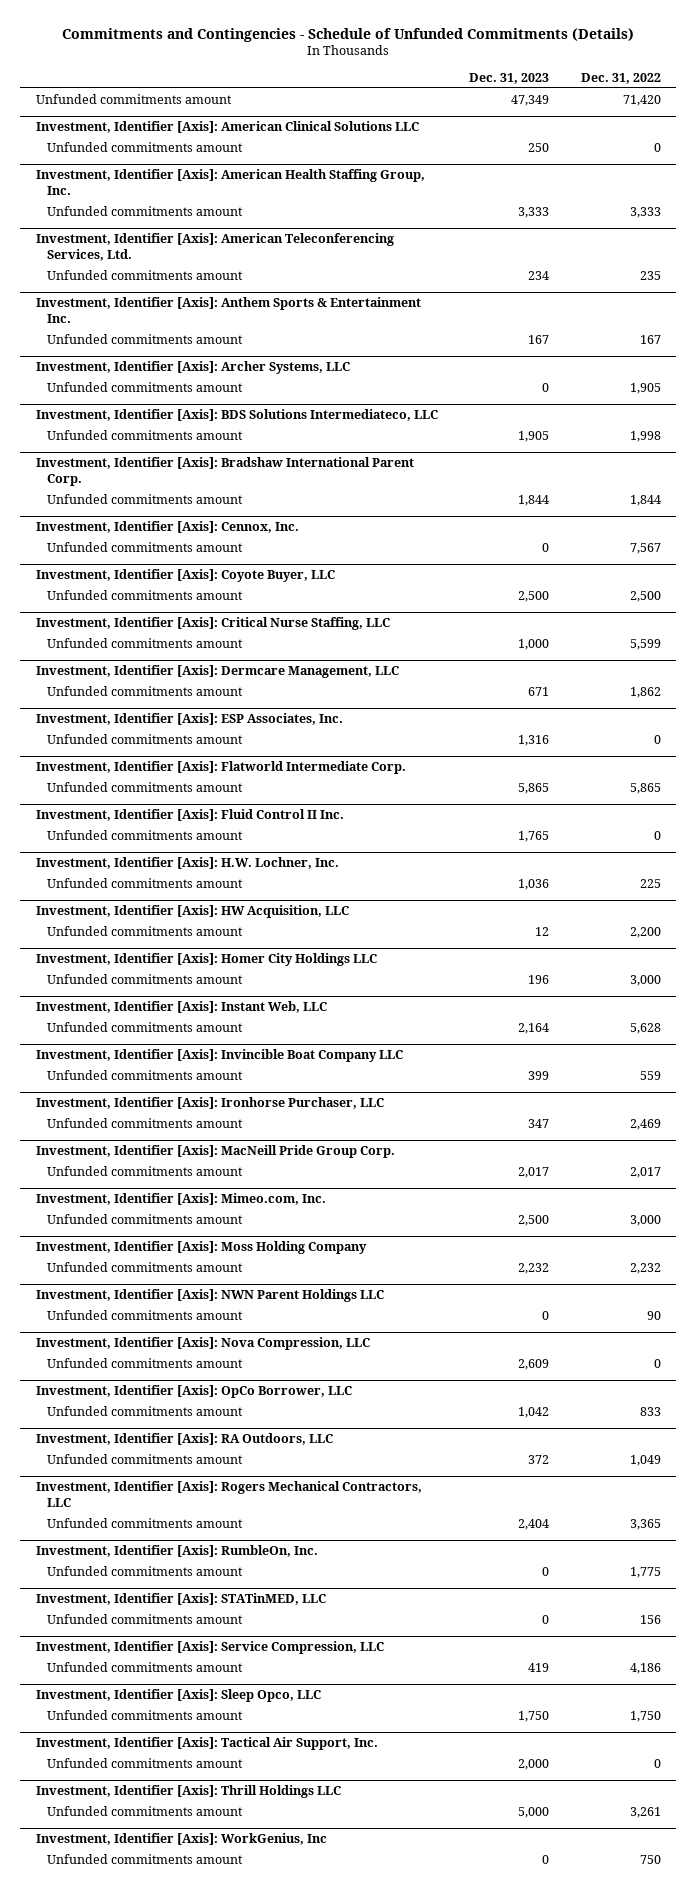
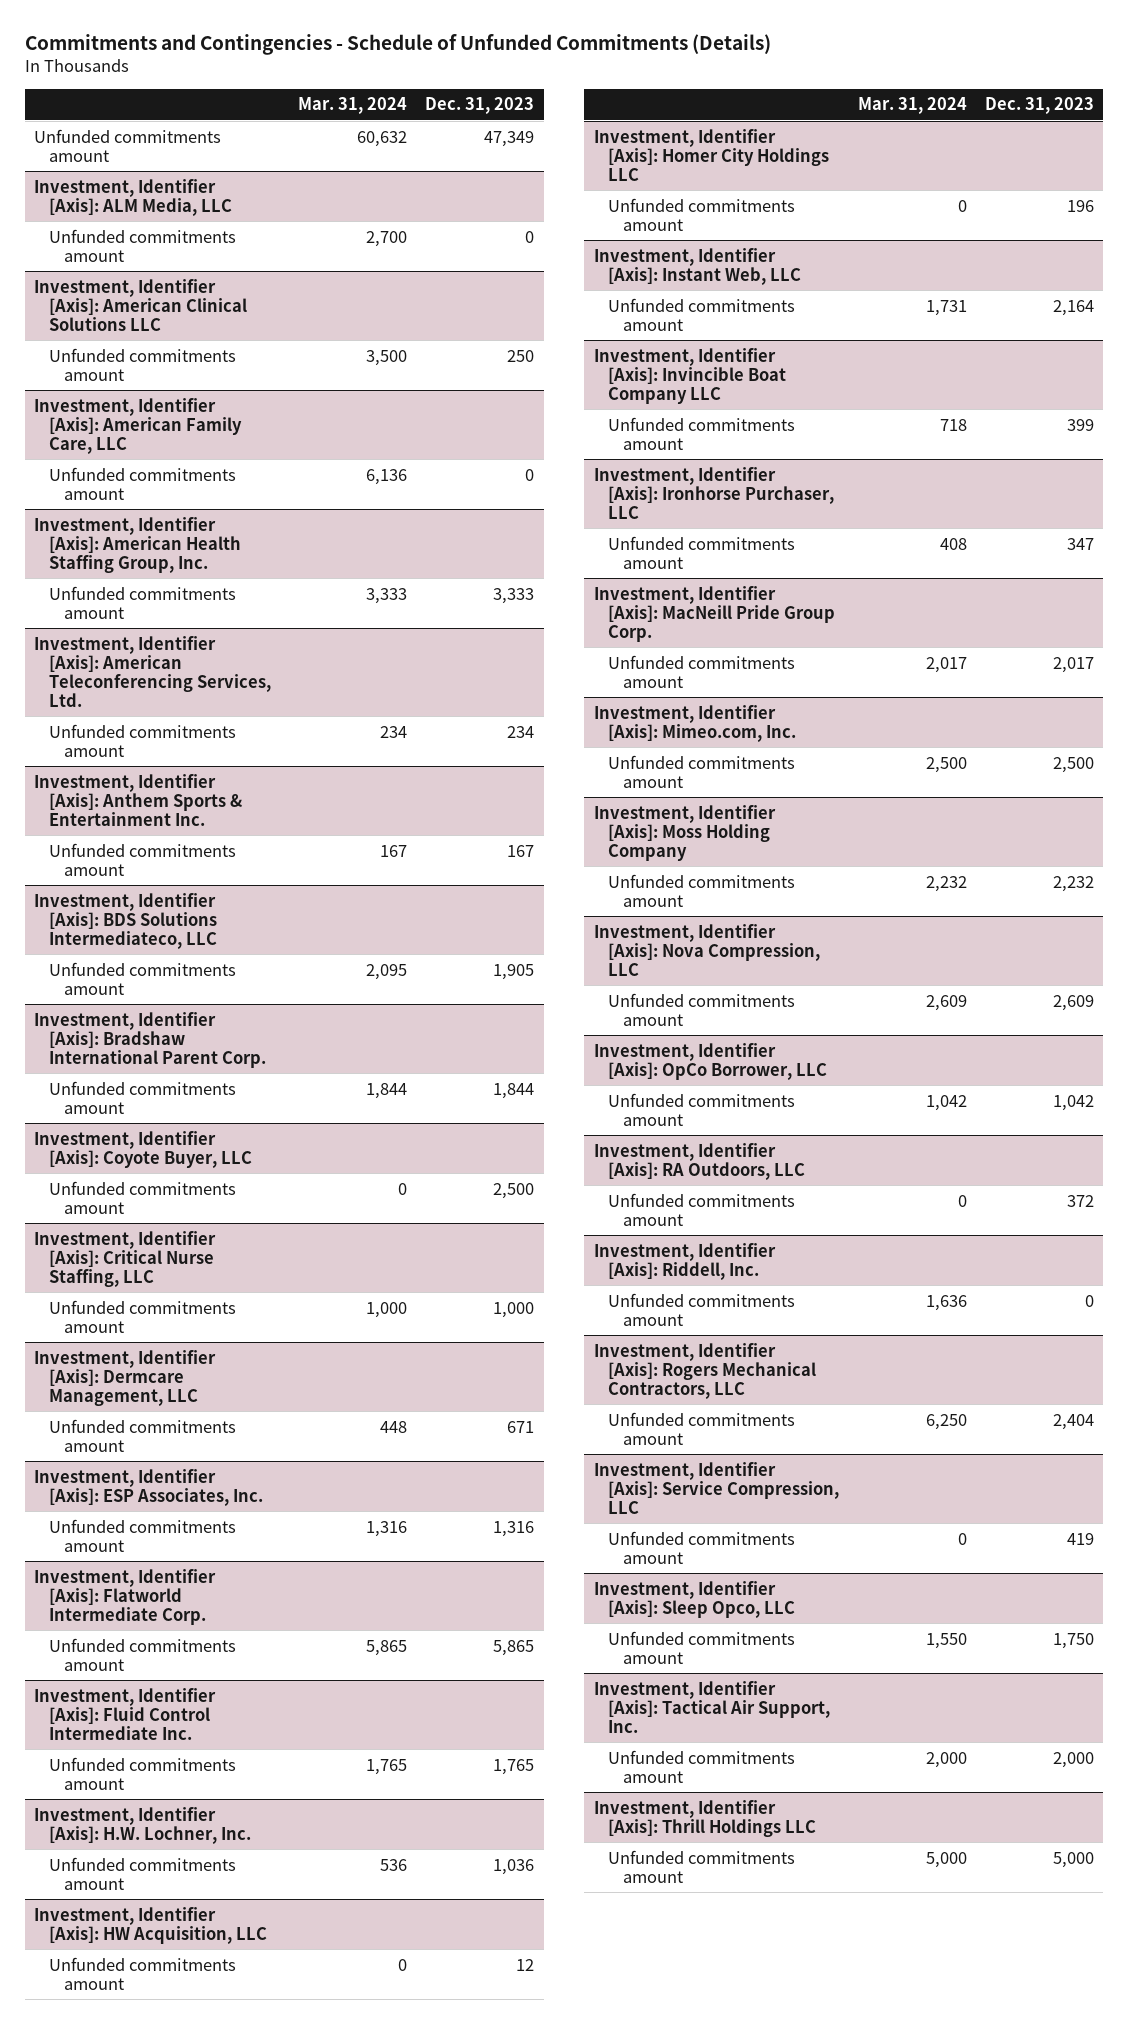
- | Dec. 31, 2023 | Dec. 31, 2022
+ | Mar. 31, 2024 | Dec. 31, 2023
+ Investment, Identifier [Axis]: ALM Media, LLC
+ Unfunded commitments amount | 2,700 | 0
+ Investment, Identifier [Axis]: American Family Care, LLC
+ Unfunded commitments amount | 6,136 | 0
- Investment, Identifier [Axis]: Archer Systems, LLC
- Unfunded commitments amount | 0 | 1,905
- Investment, Identifier [Axis]: Cennox, Inc.
- Unfunded commitments amount | 0 | 7,567
- Investment, Identifier [Axis]: Fluid Control II Inc.
+ Investment, Identifier [Axis]: Fluid Control Intermediate Inc.
- Investment, Identifier [Axis]: NWN Parent Holdings LLC
- Unfunded commitments amount | 0 | 90
+ Investment, Identifier [Axis]: Riddell, Inc.
+ Unfunded commitments amount | 1,636 | 0
- Investment, Identifier [Axis]: RumbleOn, Inc.
- Unfunded commitments amount | 0 | 1,775
- Investment, Identifier [Axis]: STATinMED, LLC
- Unfunded commitments amount | 0 | 156
- Investment, Identifier [Axis]: WorkGenius, Inc
- Unfunded commitments amount | 0 | 750

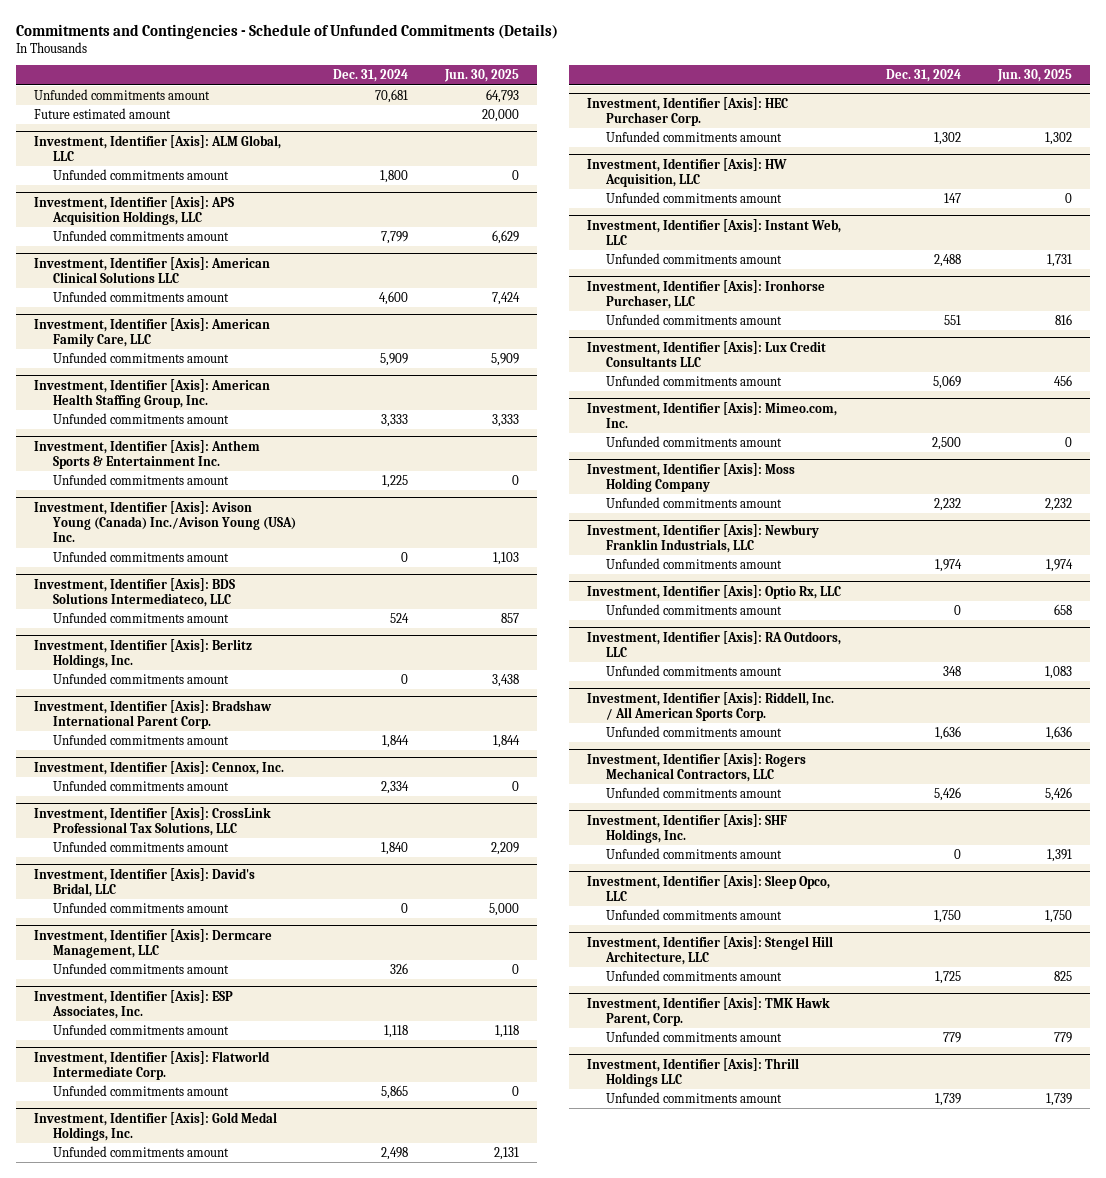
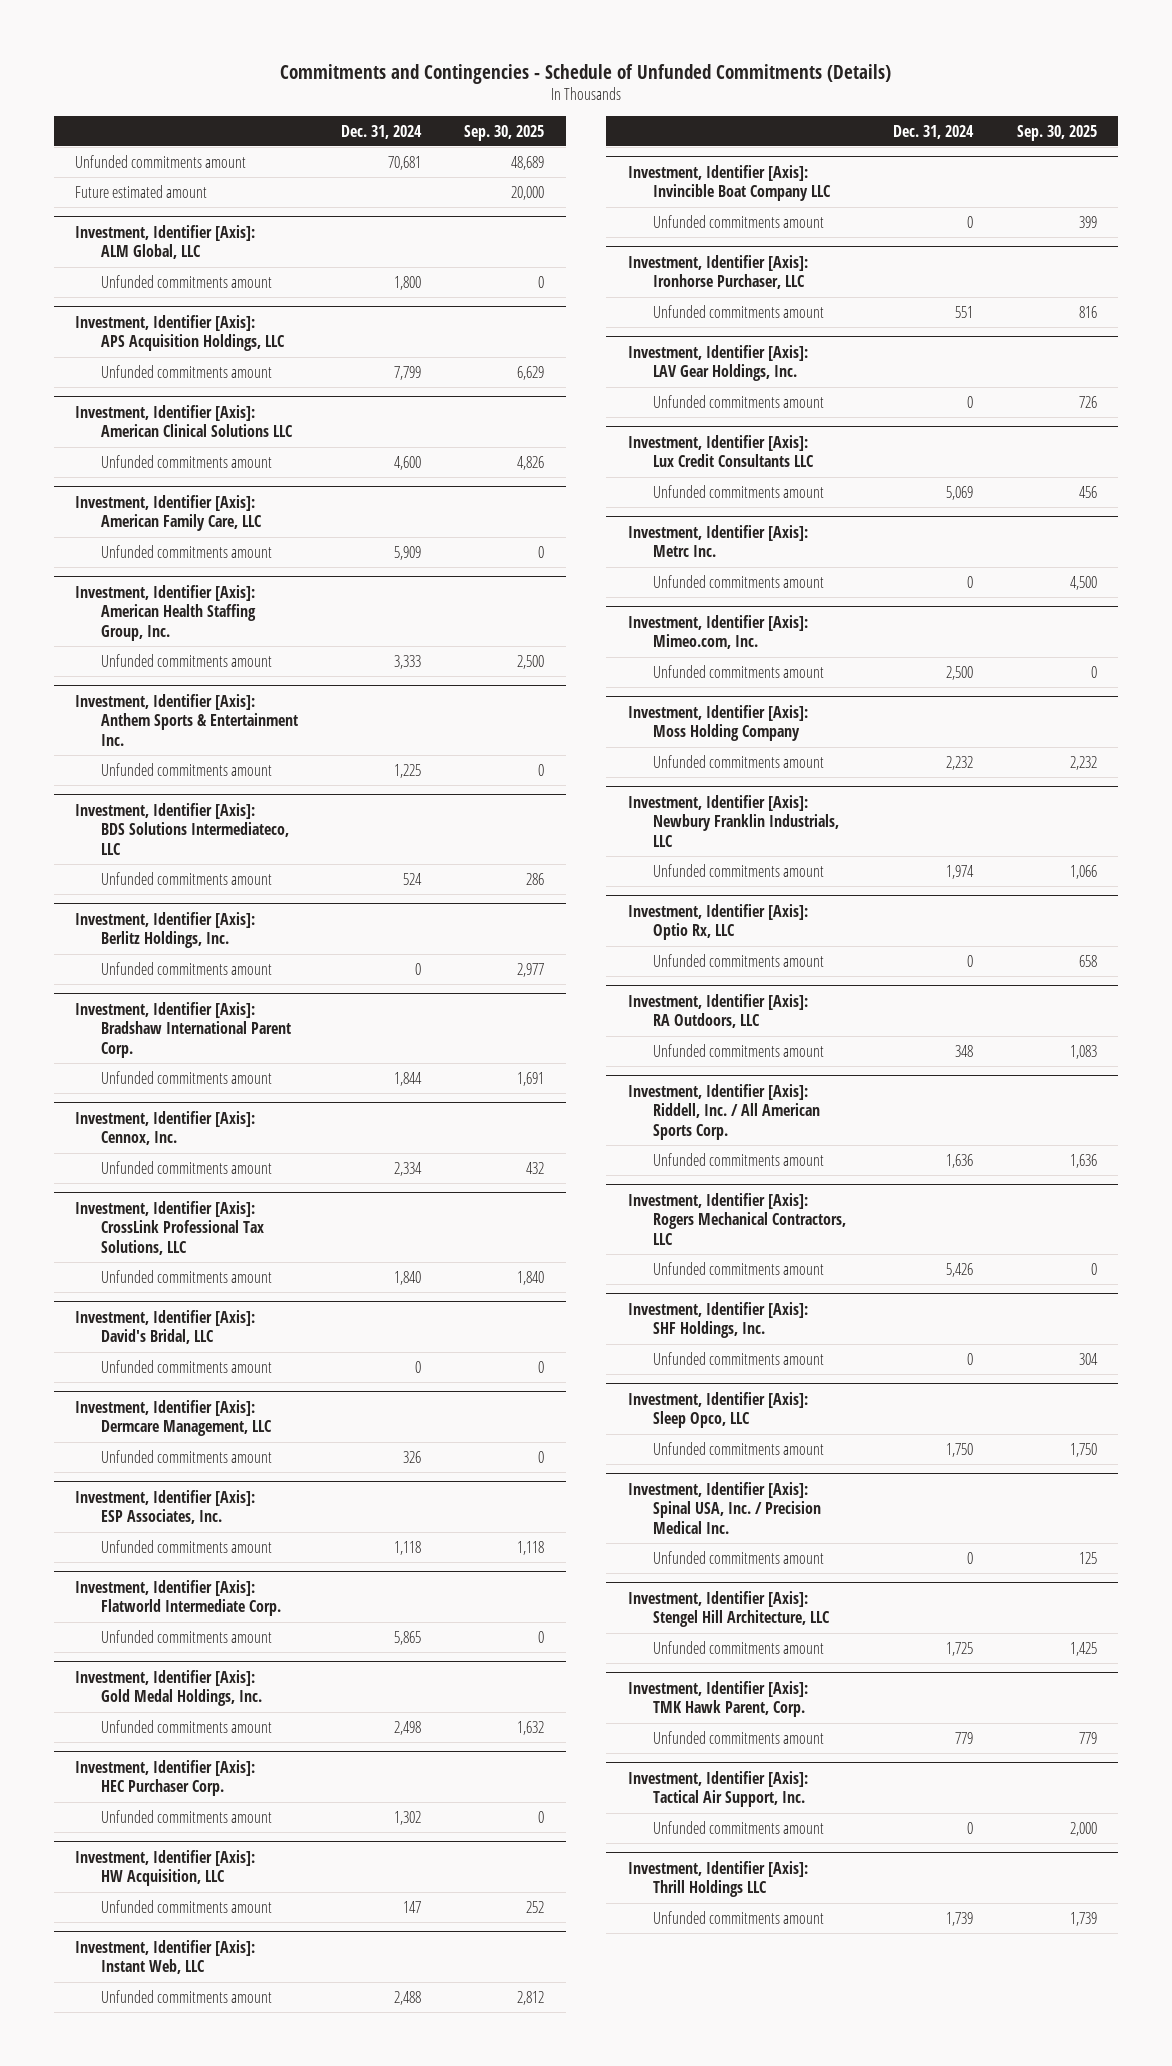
- | Dec. 31, 2024 | Jun. 30, 2025
+ | Dec. 31, 2024 | Sep. 30, 2025
- Investment, Identifier [Axis]: Avison Young (Canada) Inc./Avison Young (USA) Inc.
- Unfunded commitments amount | 0 | 1,103
+ Investment, Identifier [Axis]: Invincible Boat Company LLC
+ Unfunded commitments amount | 0 | 399
+ Investment, Identifier [Axis]: LAV Gear Holdings, Inc.
+ Unfunded commitments amount | 0 | 726
+ Investment, Identifier [Axis]: Metrc Inc.
+ Unfunded commitments amount | 0 | 4,500
+ Investment, Identifier [Axis]: Spinal USA, Inc. / Precision Medical Inc.
+ Unfunded commitments amount | 0 | 125
+ Investment, Identifier [Axis]: Tactical Air Support, Inc.
+ Unfunded commitments amount | 0 | 2,000

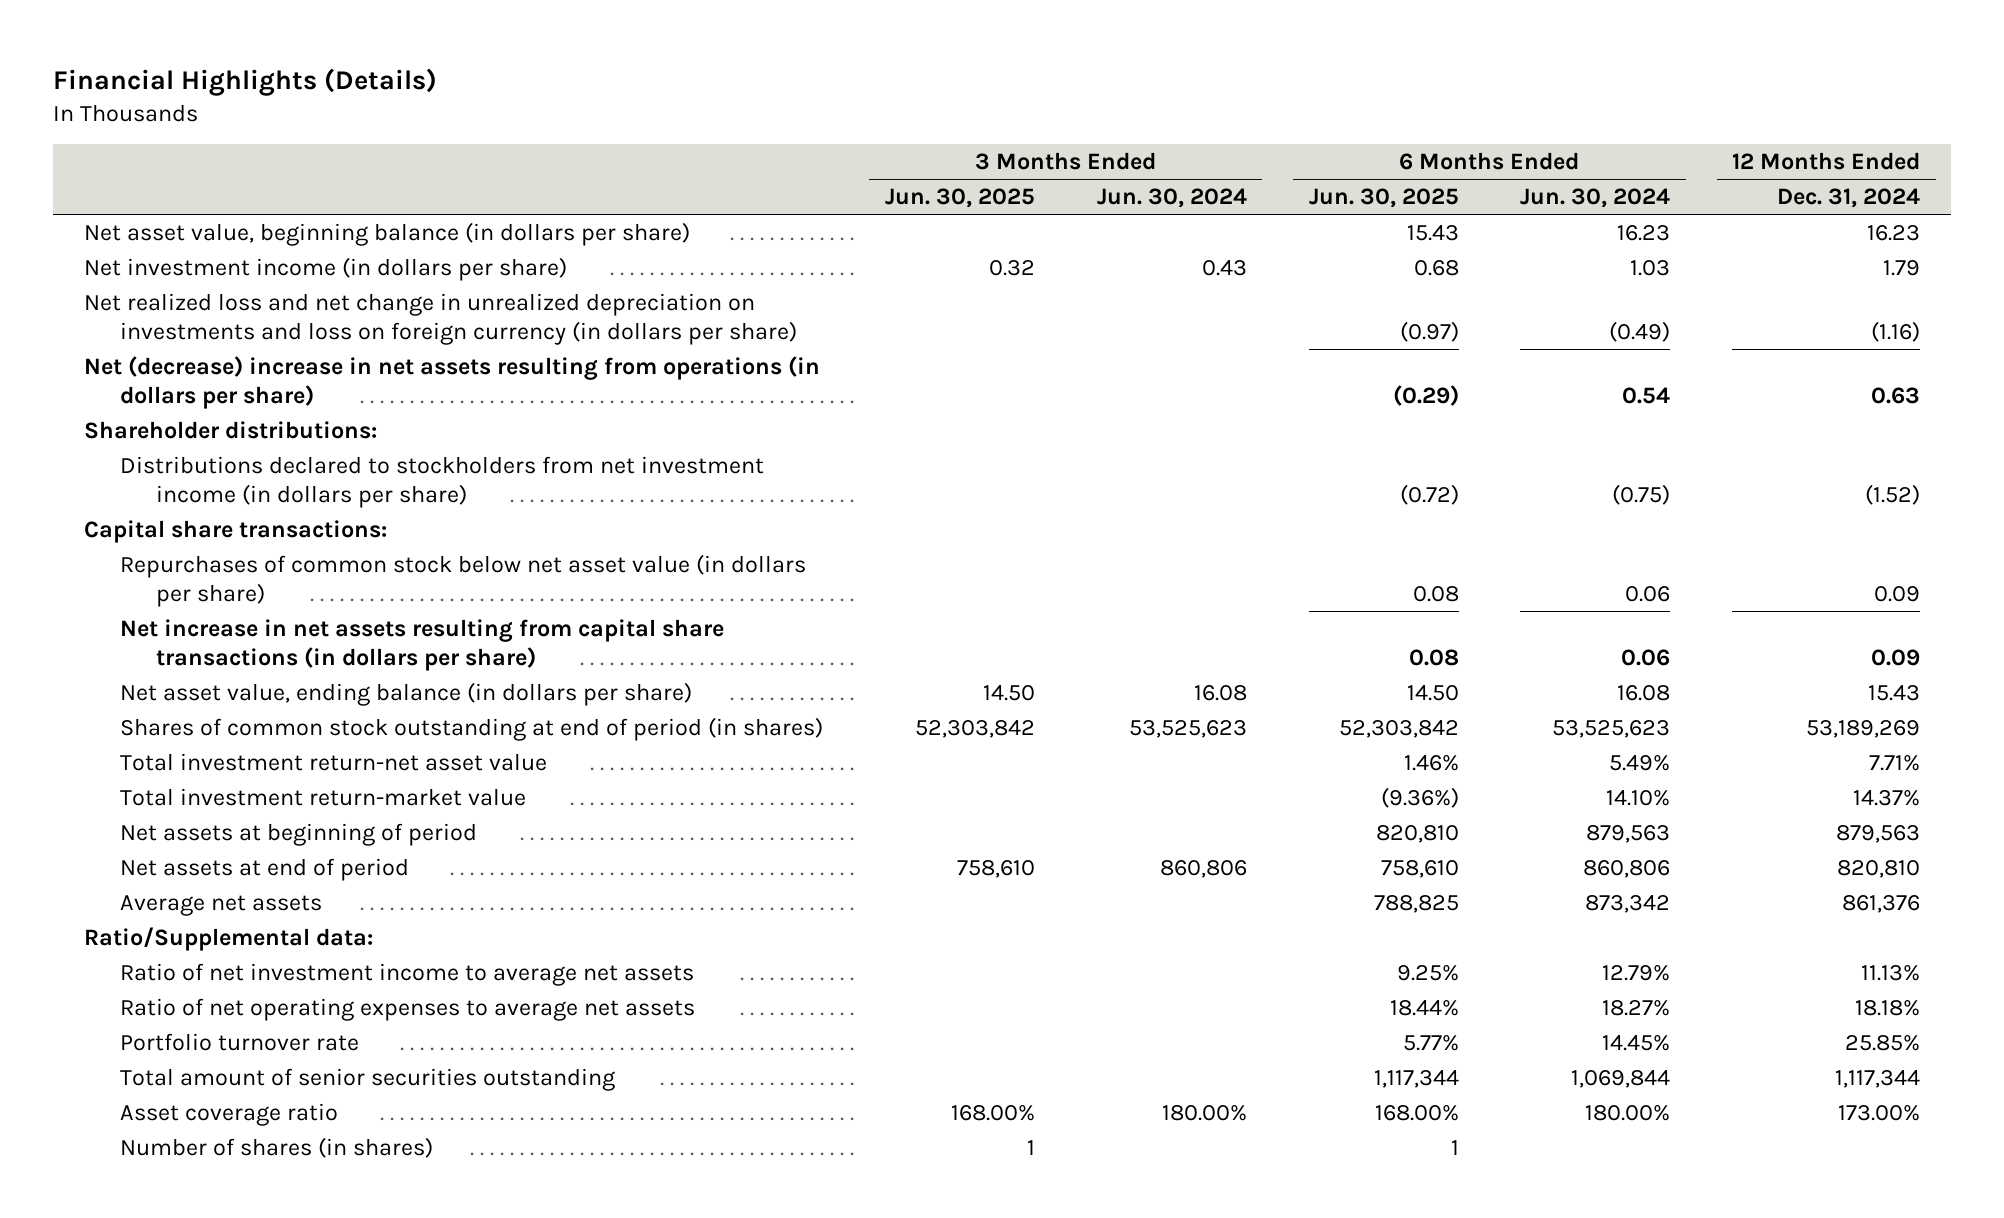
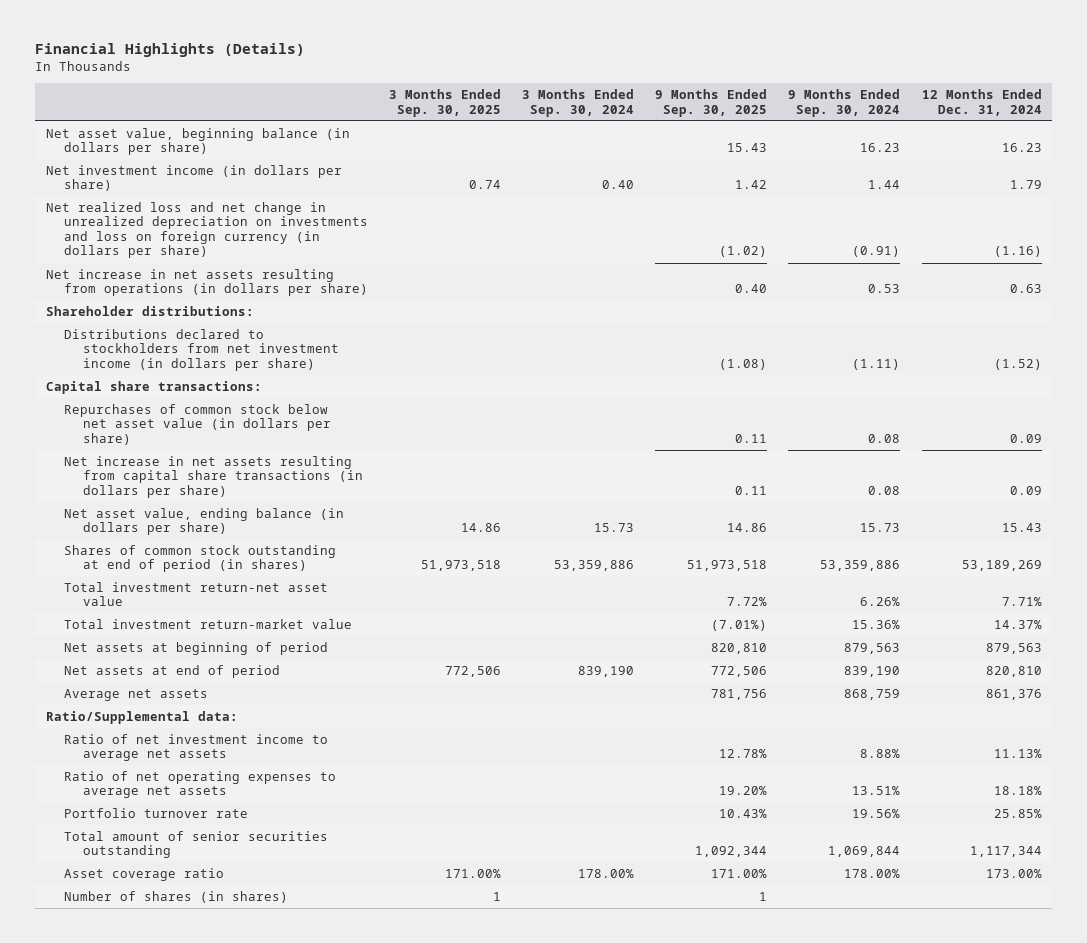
- | 3 Months Ended Jun. 30, 2025 | 3 Months Ended Jun. 30, 2024 | 6 Months Ended Jun. 30, 2025 | 6 Months Ended Jun. 30, 2024 | 12 Months Ended Dec. 31, 2024
+ | 3 Months Ended Sep. 30, 2025 | 3 Months Ended Sep. 30, 2024 | 9 Months Ended Sep. 30, 2025 | 9 Months Ended Sep. 30, 2024 | 12 Months Ended Dec. 31, 2024
- Net (decrease) increase in net assets resulting from operations (in dollars per share) | | | (0.29) | 0.54 | 0.63
+ Net increase in net assets resulting from operations (in dollars per share) | | | 0.40 | 0.53 | 0.63

